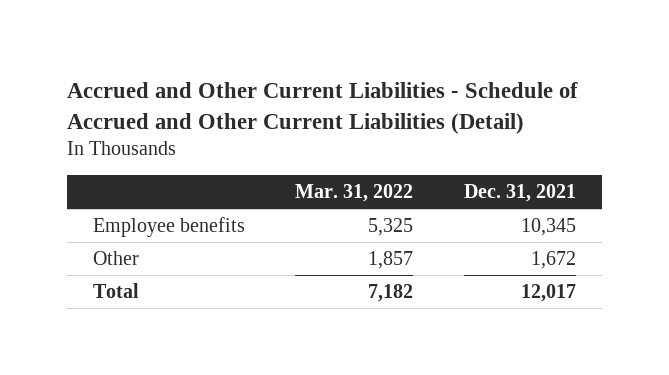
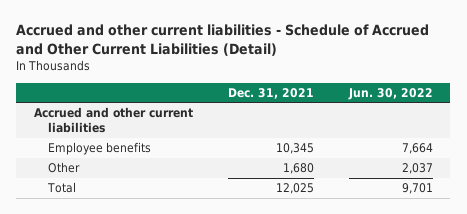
- Accrued and Other Current Liabilities - Schedule of Accrued and Other Current Liabilities (Detail)
+ Accrued and other current liabilities - Schedule of Accrued and Other Current Liabilities (Detail)
- | Mar. 31, 2022 | Dec. 31, 2021
+ | Dec. 31, 2021 | Jun. 30, 2022
+ Accrued and other current liabilities
- Other | 1,857 | 1,672
- Total | 7,182 | 12,017
+ Other | 1,680 | 2,037
+ Total | 12,025 | 9,701

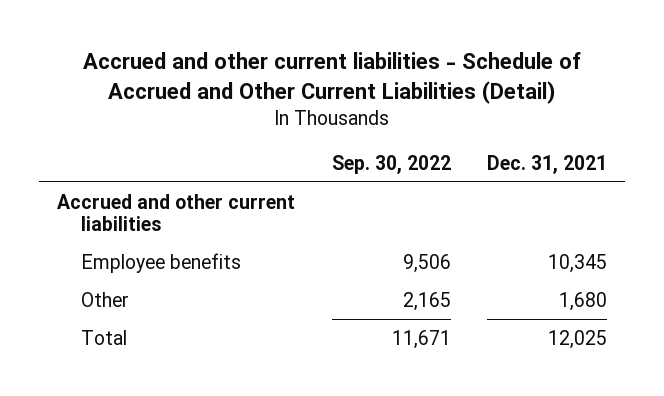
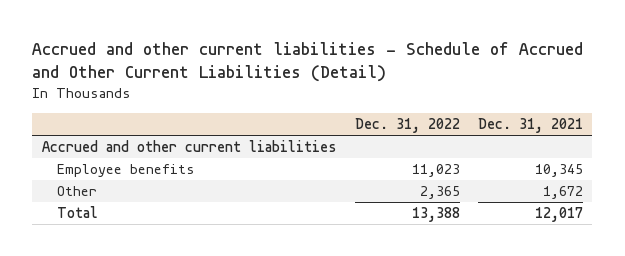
- | Sep. 30, 2022 | Dec. 31, 2021
+ | Dec. 31, 2022 | Dec. 31, 2021
- Other | 2,165 | 1,680
- Total | 11,671 | 12,025
+ Other | 2,365 | 1,672
+ Total | 13,388 | 12,017

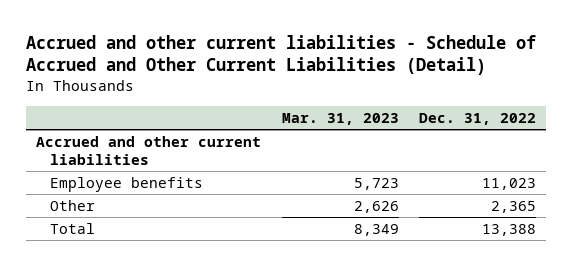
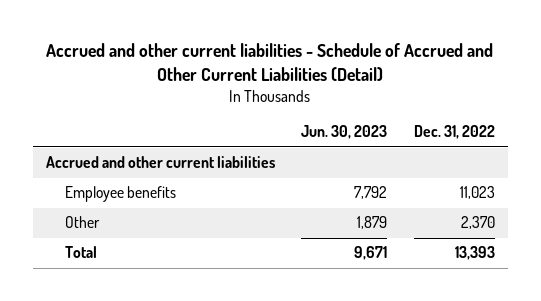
- | Mar. 31, 2023 | Dec. 31, 2022
+ | Jun. 30, 2023 | Dec. 31, 2022
- Other | 2,626 | 2,365
- Total | 8,349 | 13,388
+ Other | 1,879 | 2,370
+ Total | 9,671 | 13,393

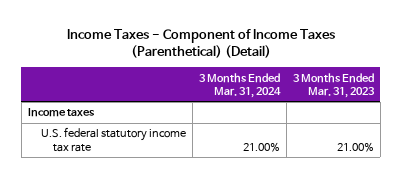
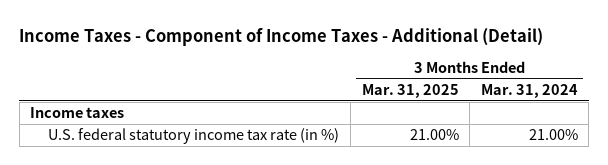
- Income Taxes - Component of Income Taxes (Parenthetical) (Detail)
+ Income Taxes - Component of Income Taxes - Additional (Detail)
- | 3 Months Ended Mar. 31, 2024 | 3 Months Ended Mar. 31, 2023
+ | 3 Months Ended Mar. 31, 2025 | 3 Months Ended Mar. 31, 2024
- U.S. federal statutory income tax rate | 21.00% | 21.00%
+ U.S. federal statutory income tax rate (in %) | 21.00% | 21.00%

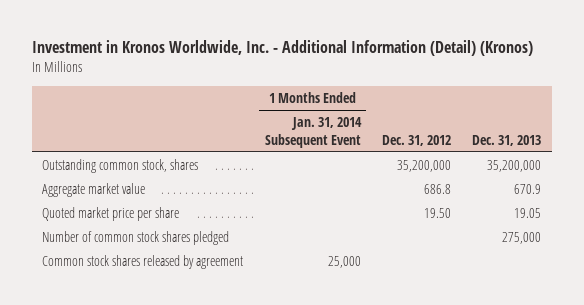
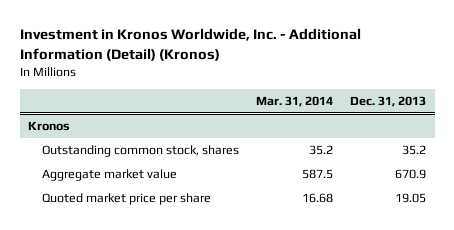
- | 1 Months Ended Jan. 31, 2014 Subsequent Event | Dec. 31, 2012 | Dec. 31, 2013
+ | Mar. 31, 2014 | Dec. 31, 2013
- Outstanding common stock, shares | | 35,200,000 | 35,200,000
+ Kronos
+ Outstanding common stock, shares | 35.2 | 35.2
- Number of common stock shares pledged | | | 275,000
- Common stock shares released by agreement | 25,000 | |

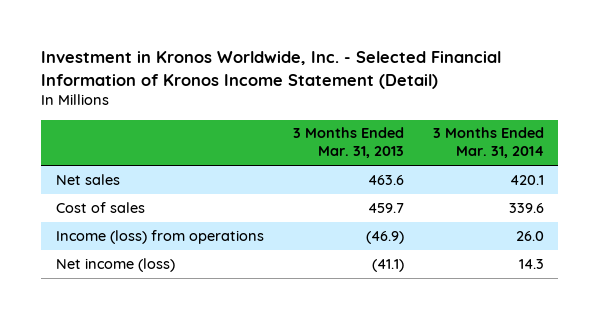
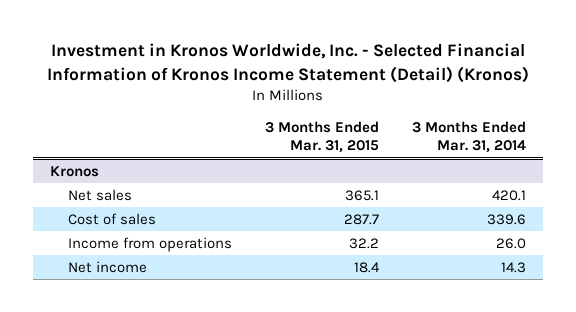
- Investment in Kronos Worldwide, Inc. - Selected Financial Information of Kronos Income Statement (Detail)
+ Investment in Kronos Worldwide, Inc. - Selected Financial Information of Kronos Income Statement (Detail) (Kronos)
- | 3 Months Ended Mar. 31, 2013 | 3 Months Ended Mar. 31, 2014
+ | 3 Months Ended Mar. 31, 2015 | 3 Months Ended Mar. 31, 2014
+ Kronos
- Income (loss) from operations | (46.9) | 26.0
- Net income (loss) | (41.1) | 14.3
+ Income from operations | 32.2 | 26.0
+ Net income | 18.4 | 14.3

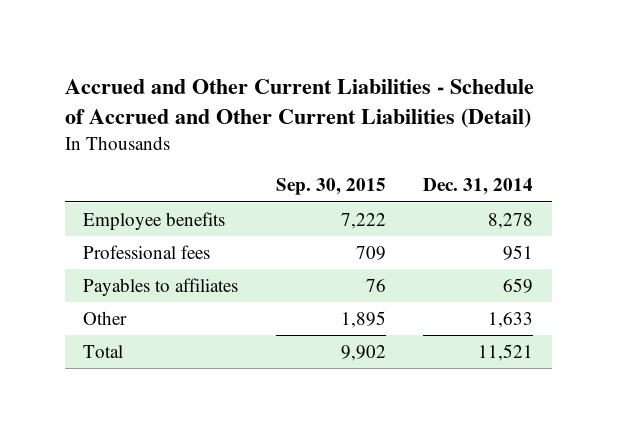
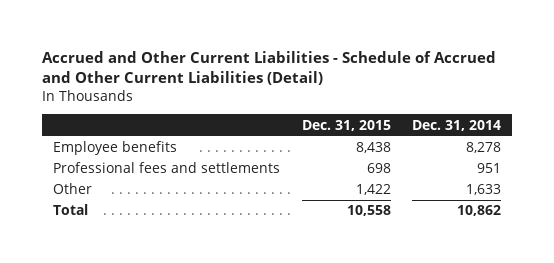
- | Sep. 30, 2015 | Dec. 31, 2014
+ | Dec. 31, 2015 | Dec. 31, 2014
- Professional fees | 709 | 951
- Payables to affiliates | 76 | 659
+ Professional fees and settlements | 698 | 951
- Total | 9,902 | 11,521
+ Total | 10,558 | 10,862

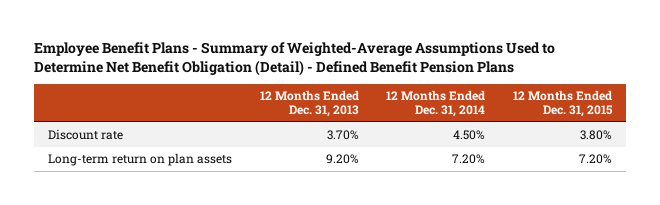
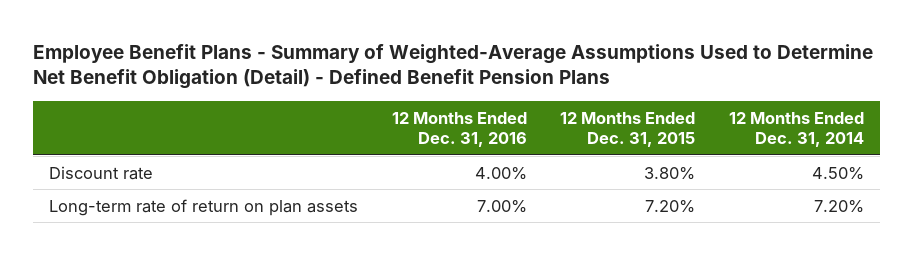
- | 12 Months Ended Dec. 31, 2013 | 12 Months Ended Dec. 31, 2014 | 12 Months Ended Dec. 31, 2015
+ | 12 Months Ended Dec. 31, 2016 | 12 Months Ended Dec. 31, 2015 | 12 Months Ended Dec. 31, 2014
- Long-term return on plan assets | 9.20% | 7.20% | 7.20%
+ Long-term rate of return on plan assets | 7.00% | 7.20% | 7.20%

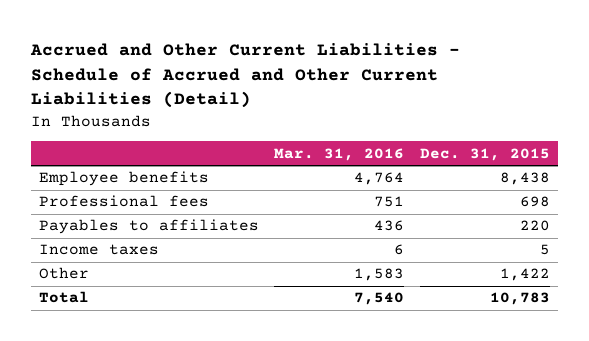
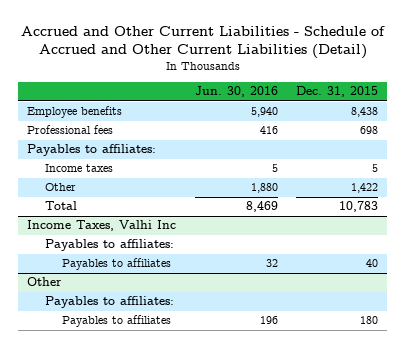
- | Mar. 31, 2016 | Dec. 31, 2015
+ | Jun. 30, 2016 | Dec. 31, 2015
- Payables to affiliates | 436 | 220
+ Payables to affiliates:
+ Income Taxes, Valhi Inc
+ Payables to affiliates:
+ Payables to affiliates | 32 | 40
+ Other
+ Payables to affiliates:
+ Payables to affiliates | 196 | 180

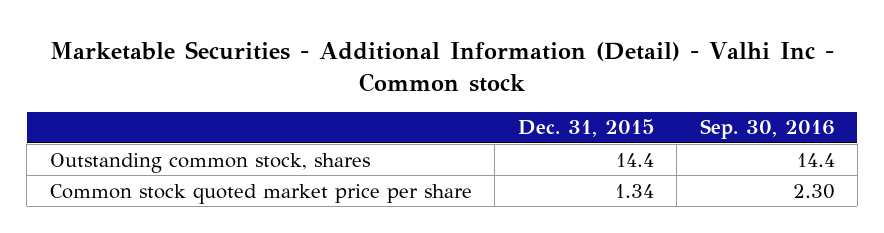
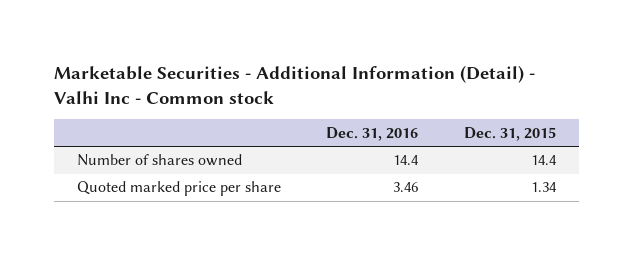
- | Dec. 31, 2015 | Sep. 30, 2016
+ | Dec. 31, 2016 | Dec. 31, 2015
- Outstanding common stock, shares | 14.4 | 14.4
- Common stock quoted market price per share | 1.34 | 2.30
+ Number of shares owned | 14.4 | 14.4
+ Quoted marked price per share | 3.46 | 1.34

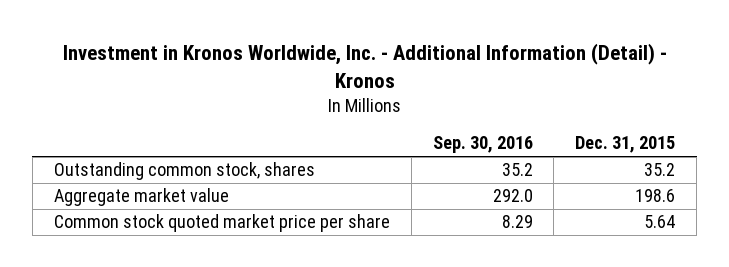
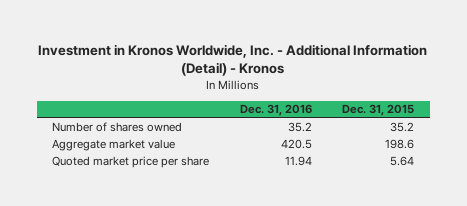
- | Sep. 30, 2016 | Dec. 31, 2015
+ | Dec. 31, 2016 | Dec. 31, 2015
- Outstanding common stock, shares | 35.2 | 35.2
+ Number of shares owned | 35.2 | 35.2
- Common stock quoted market price per share | 8.29 | 5.64
+ Quoted market price per share | 11.94 | 5.64

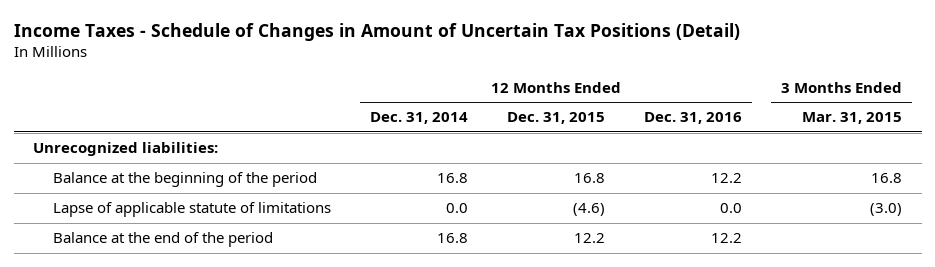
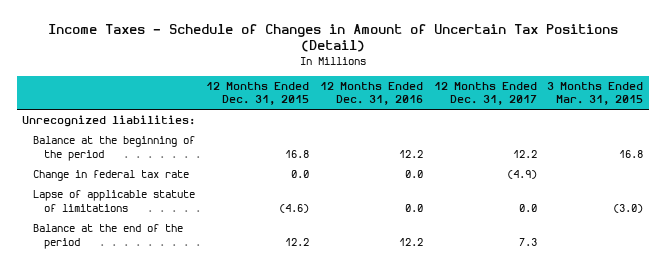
- | 12 Months Ended Dec. 31, 2014 | 12 Months Ended Dec. 31, 2015 | 12 Months Ended Dec. 31, 2016 | 3 Months Ended Mar. 31, 2015
+ | 12 Months Ended Dec. 31, 2015 | 12 Months Ended Dec. 31, 2016 | 12 Months Ended Dec. 31, 2017 | 3 Months Ended Mar. 31, 2015
+ Change in federal tax rate | 0.0 | 0.0 | (4.9) |

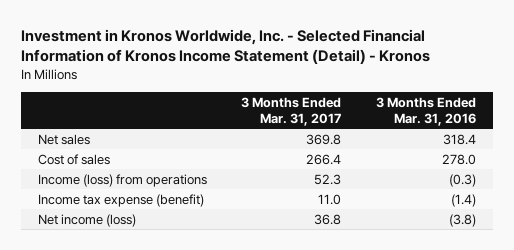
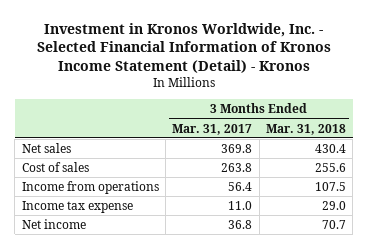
- | 3 Months Ended Mar. 31, 2017 | 3 Months Ended Mar. 31, 2016
+ | 3 Months Ended Mar. 31, 2017 | 3 Months Ended Mar. 31, 2018
- Cost of sales | 266.4 | 278.0
- Income (loss) from operations | 52.3 | (0.3)
- Income tax expense (benefit) | 11.0 | (1.4)
- Net income (loss) | 36.8 | (3.8)
+ Cost of sales | 263.8 | 255.6
+ Income from operations | 56.4 | 107.5
+ Income tax expense | 11.0 | 29.0
+ Net income | 36.8 | 70.7

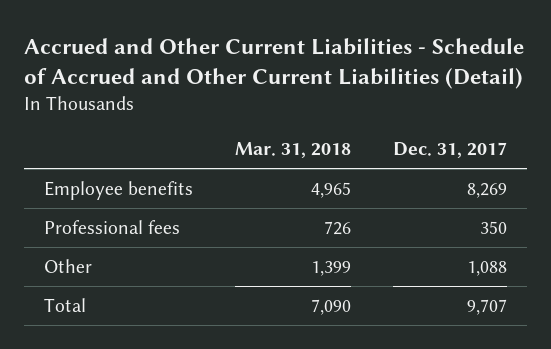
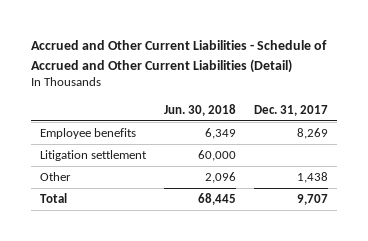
- | Mar. 31, 2018 | Dec. 31, 2017
+ | Jun. 30, 2018 | Dec. 31, 2017
- Professional fees | 726 | 350
- Other | 1,399 | 1,088
+ Litigation settlement | 60,000 |
+ Other | 2,096 | 1,438

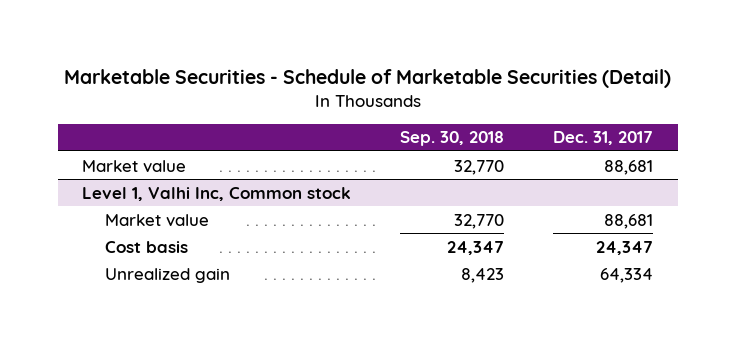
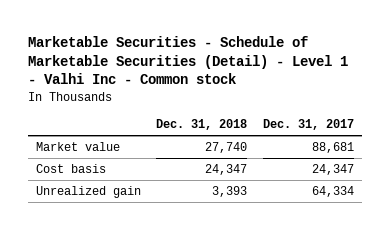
- Marketable Securities - Schedule of Marketable Securities (Detail)
+ Marketable Securities - Schedule of Marketable Securities (Detail) - Level 1 - Valhi Inc - Common stock
- | Sep. 30, 2018 | Dec. 31, 2017
+ | Dec. 31, 2018 | Dec. 31, 2017
- Level 1, Valhi Inc, Common stock
- Market value | 32,770 | 88,681

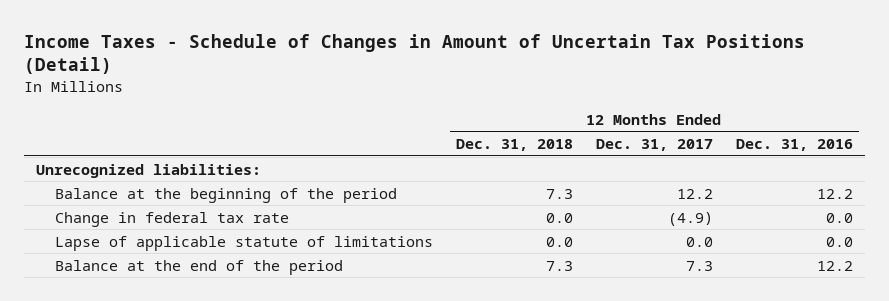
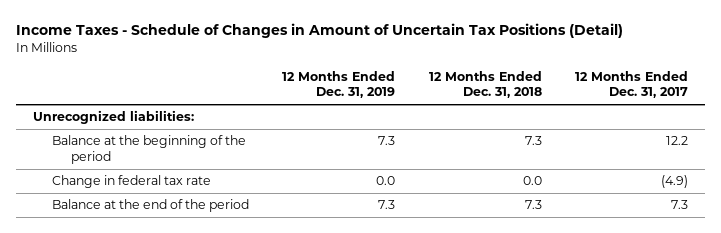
- | 12 Months Ended Dec. 31, 2018 | 12 Months Ended Dec. 31, 2017 | 12 Months Ended Dec. 31, 2016
+ | 12 Months Ended Dec. 31, 2019 | 12 Months Ended Dec. 31, 2018 | 12 Months Ended Dec. 31, 2017
- Lapse of applicable statute of limitations | 0.0 | 0.0 | 0.0

